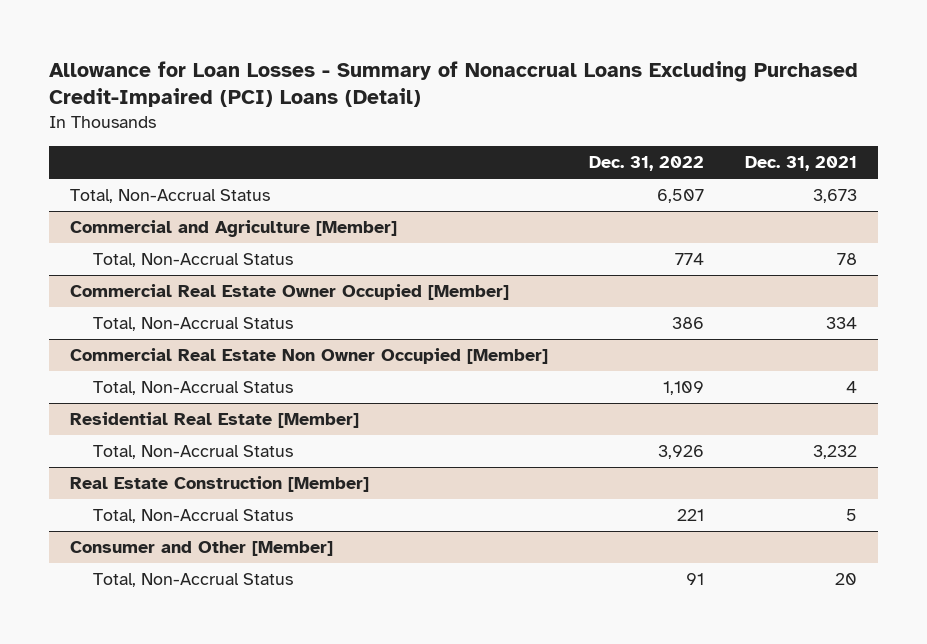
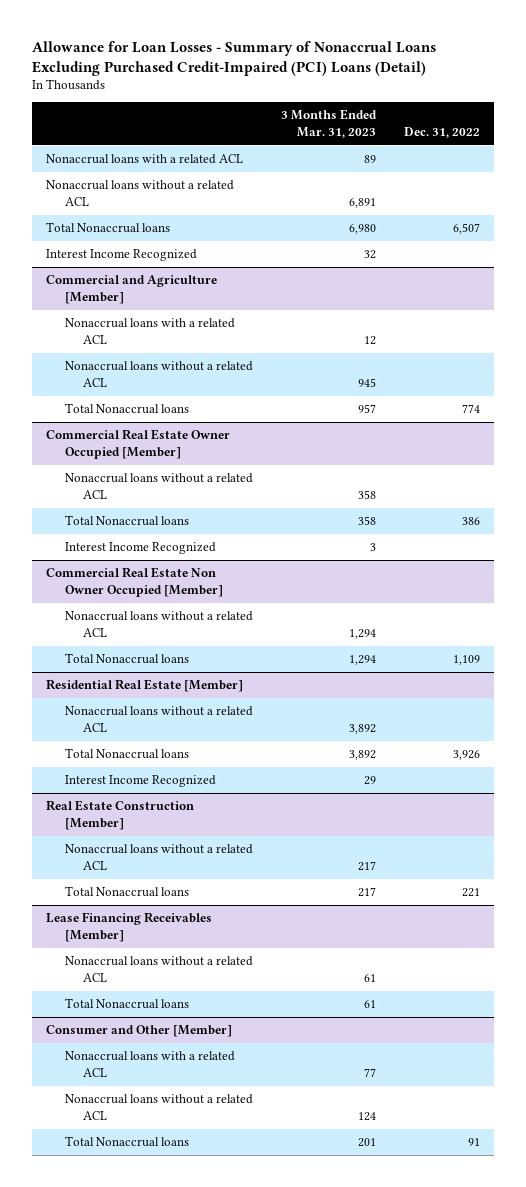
- | Dec. 31, 2022 | Dec. 31, 2021
+ | 3 Months Ended Mar. 31, 2023 | Dec. 31, 2022
- Total, Non-Accrual Status | 6,507 | 3,673
+ Nonaccrual loans with a related ACL | 89 |
+ Nonaccrual loans without a related ACL | 6,891 |
+ Total Nonaccrual loans | 6,980 | 6,507
+ Interest Income Recognized | 32 |
@ Commercial and Agriculture [Member]
- Total, Non-Accrual Status | 774 | 78
+ Nonaccrual loans with a related ACL | 12 |
+ Nonaccrual loans without a related ACL | 945 |
+ Total Nonaccrual loans | 957 | 774
@ Commercial Real Estate Owner Occupied [Member]
- Total, Non-Accrual Status | 386 | 334
+ Nonaccrual loans without a related ACL | 358 |
+ Total Nonaccrual loans | 358 | 386
+ Interest Income Recognized | 3 |
@ Commercial Real Estate Non Owner Occupied [Member]
- Total, Non-Accrual Status | 1,109 | 4
+ Nonaccrual loans without a related ACL | 1,294 |
+ Total Nonaccrual loans | 1,294 | 1,109
@ Residential Real Estate [Member]
- Total, Non-Accrual Status | 3,926 | 3,232
+ Nonaccrual loans without a related ACL | 3,892 |
+ Total Nonaccrual loans | 3,892 | 3,926
+ Interest Income Recognized | 29 |
@ Real Estate Construction [Member]
- Total, Non-Accrual Status | 221 | 5
+ Nonaccrual loans without a related ACL | 217 |
+ Total Nonaccrual loans | 217 | 221
+ Lease Financing Receivables [Member]
+ Nonaccrual loans without a related ACL | 61 |
+ Total Nonaccrual loans | 61 |
@ Consumer and Other [Member]
- Total, Non-Accrual Status | 91 | 20
+ Nonaccrual loans with a related ACL | 77 |
+ Nonaccrual loans without a related ACL | 124 |
+ Total Nonaccrual loans | 201 | 91

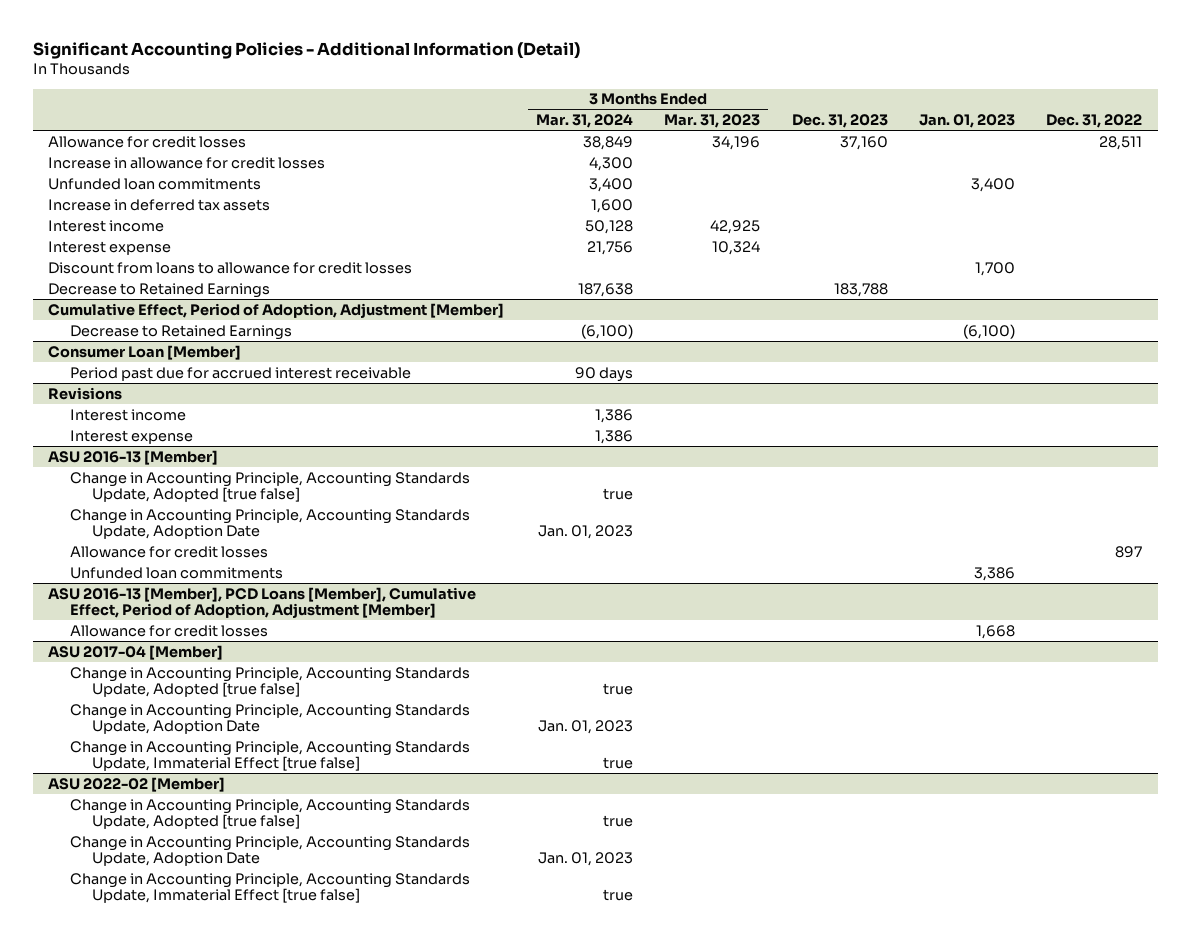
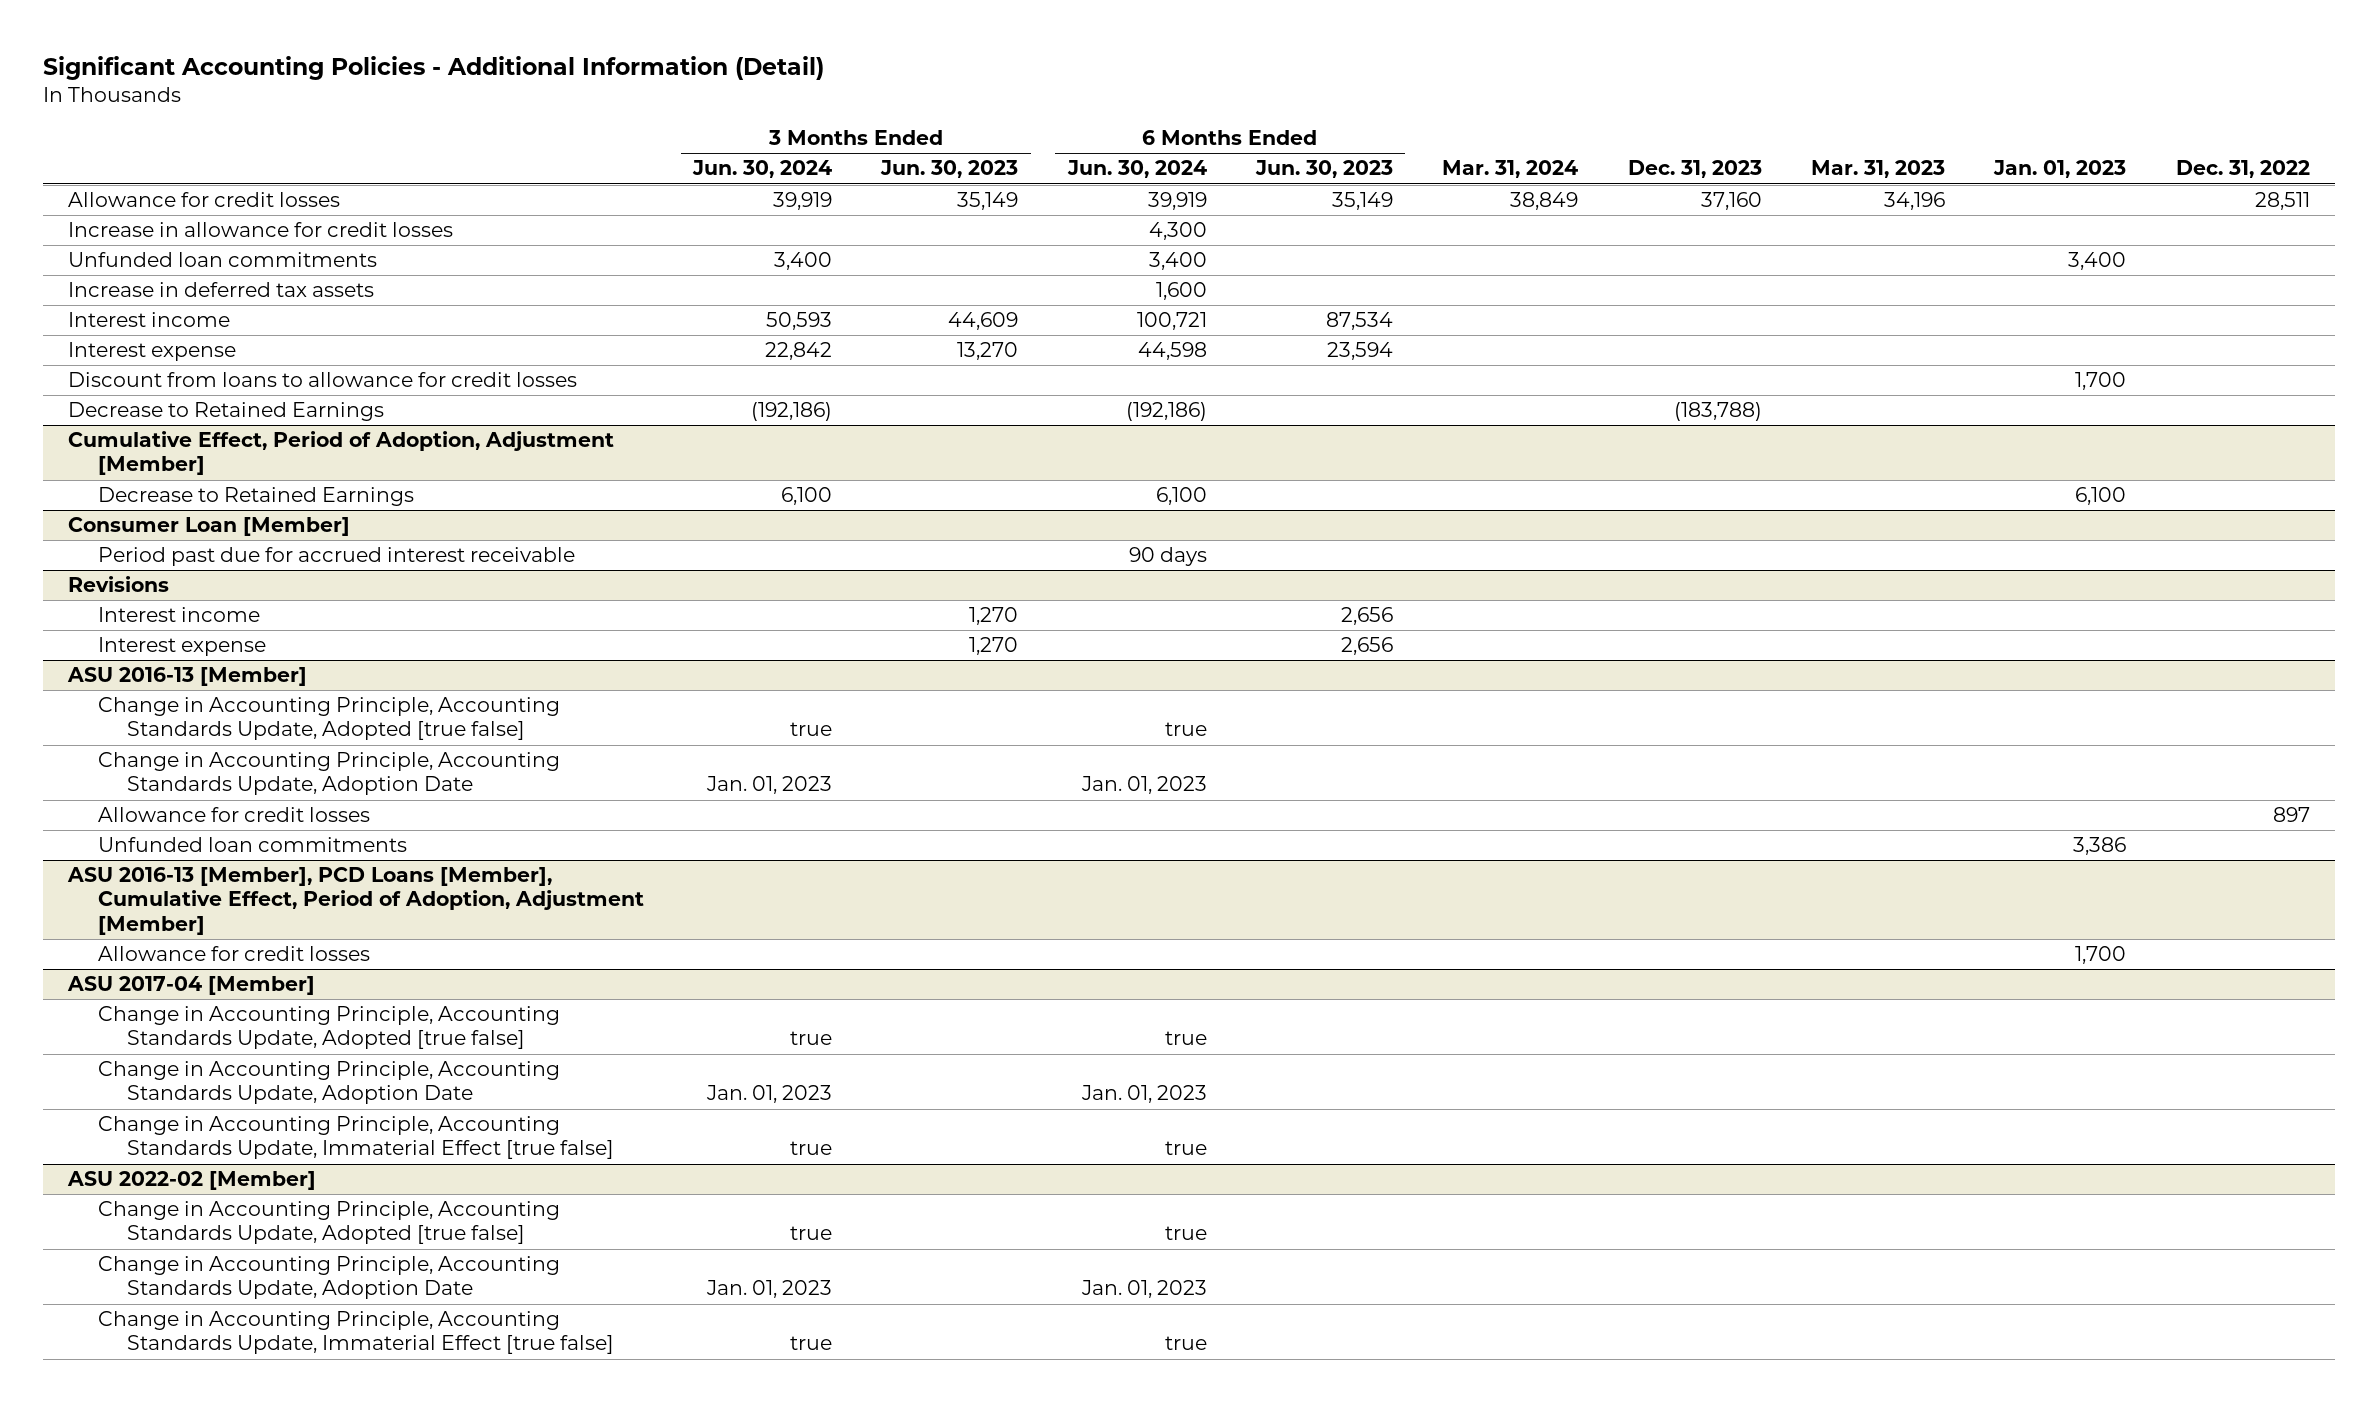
- | 3 Months Ended Mar. 31, 2024 | 3 Months Ended Mar. 31, 2023 | Dec. 31, 2023 | Jan. 01, 2023 | Dec. 31, 2022
+ | 3 Months Ended Jun. 30, 2024 | 3 Months Ended Jun. 30, 2023 | 6 Months Ended Jun. 30, 2024 | 6 Months Ended Jun. 30, 2023 | Mar. 31, 2024 | Dec. 31, 2023 | Mar. 31, 2023 | Jan. 01, 2023 | Dec. 31, 2022
- Decrease to Retained Earnings | 187,638 | | 183,788 | |
+ Decrease to Retained Earnings | (192,186) | | (192,186) | | | (183,788) | | |
@ Cumulative Effect, Period of Adoption, Adjustment [Member]
- Decrease to Retained Earnings | (6,100) | | | (6,100) |
+ Decrease to Retained Earnings | 6,100 | | 6,100 | | | | | 6,100 |
@ ASU 2016-13 [Member], PCD Loans [Member], Cumulative Effect, Period of Adoption, Adjustment [Member]
- Allowance for credit losses | | | | 1,668 |
+ Allowance for credit losses | | | | | | | | 1,700 |

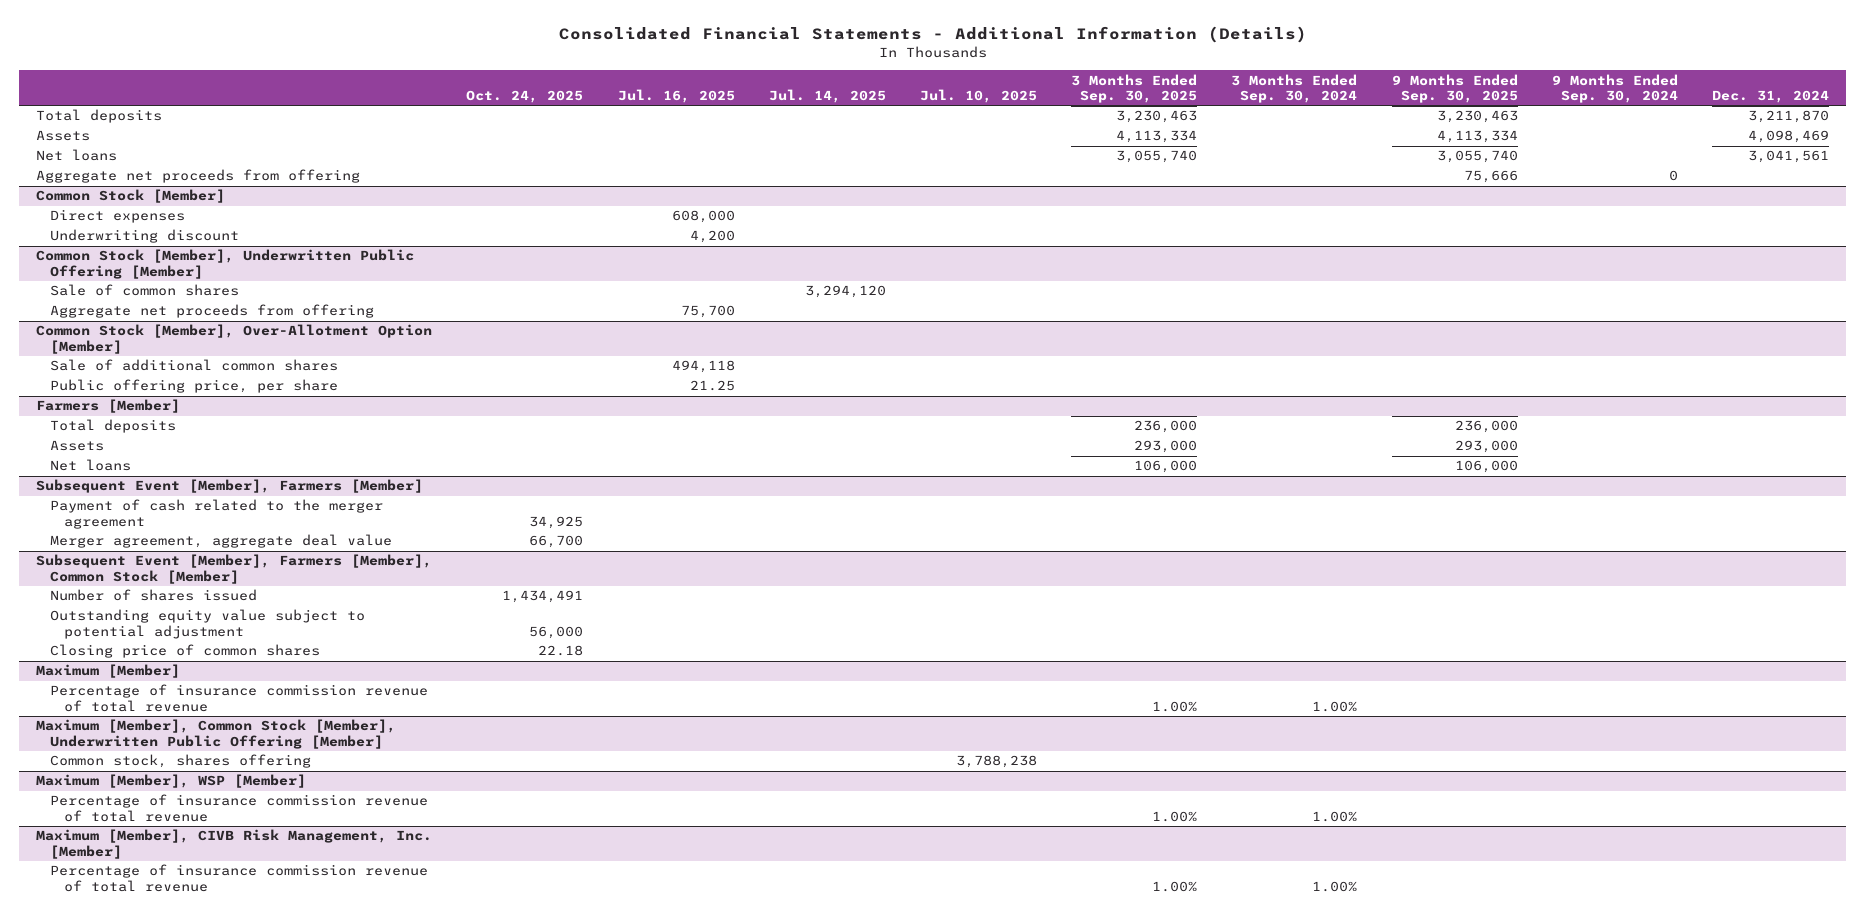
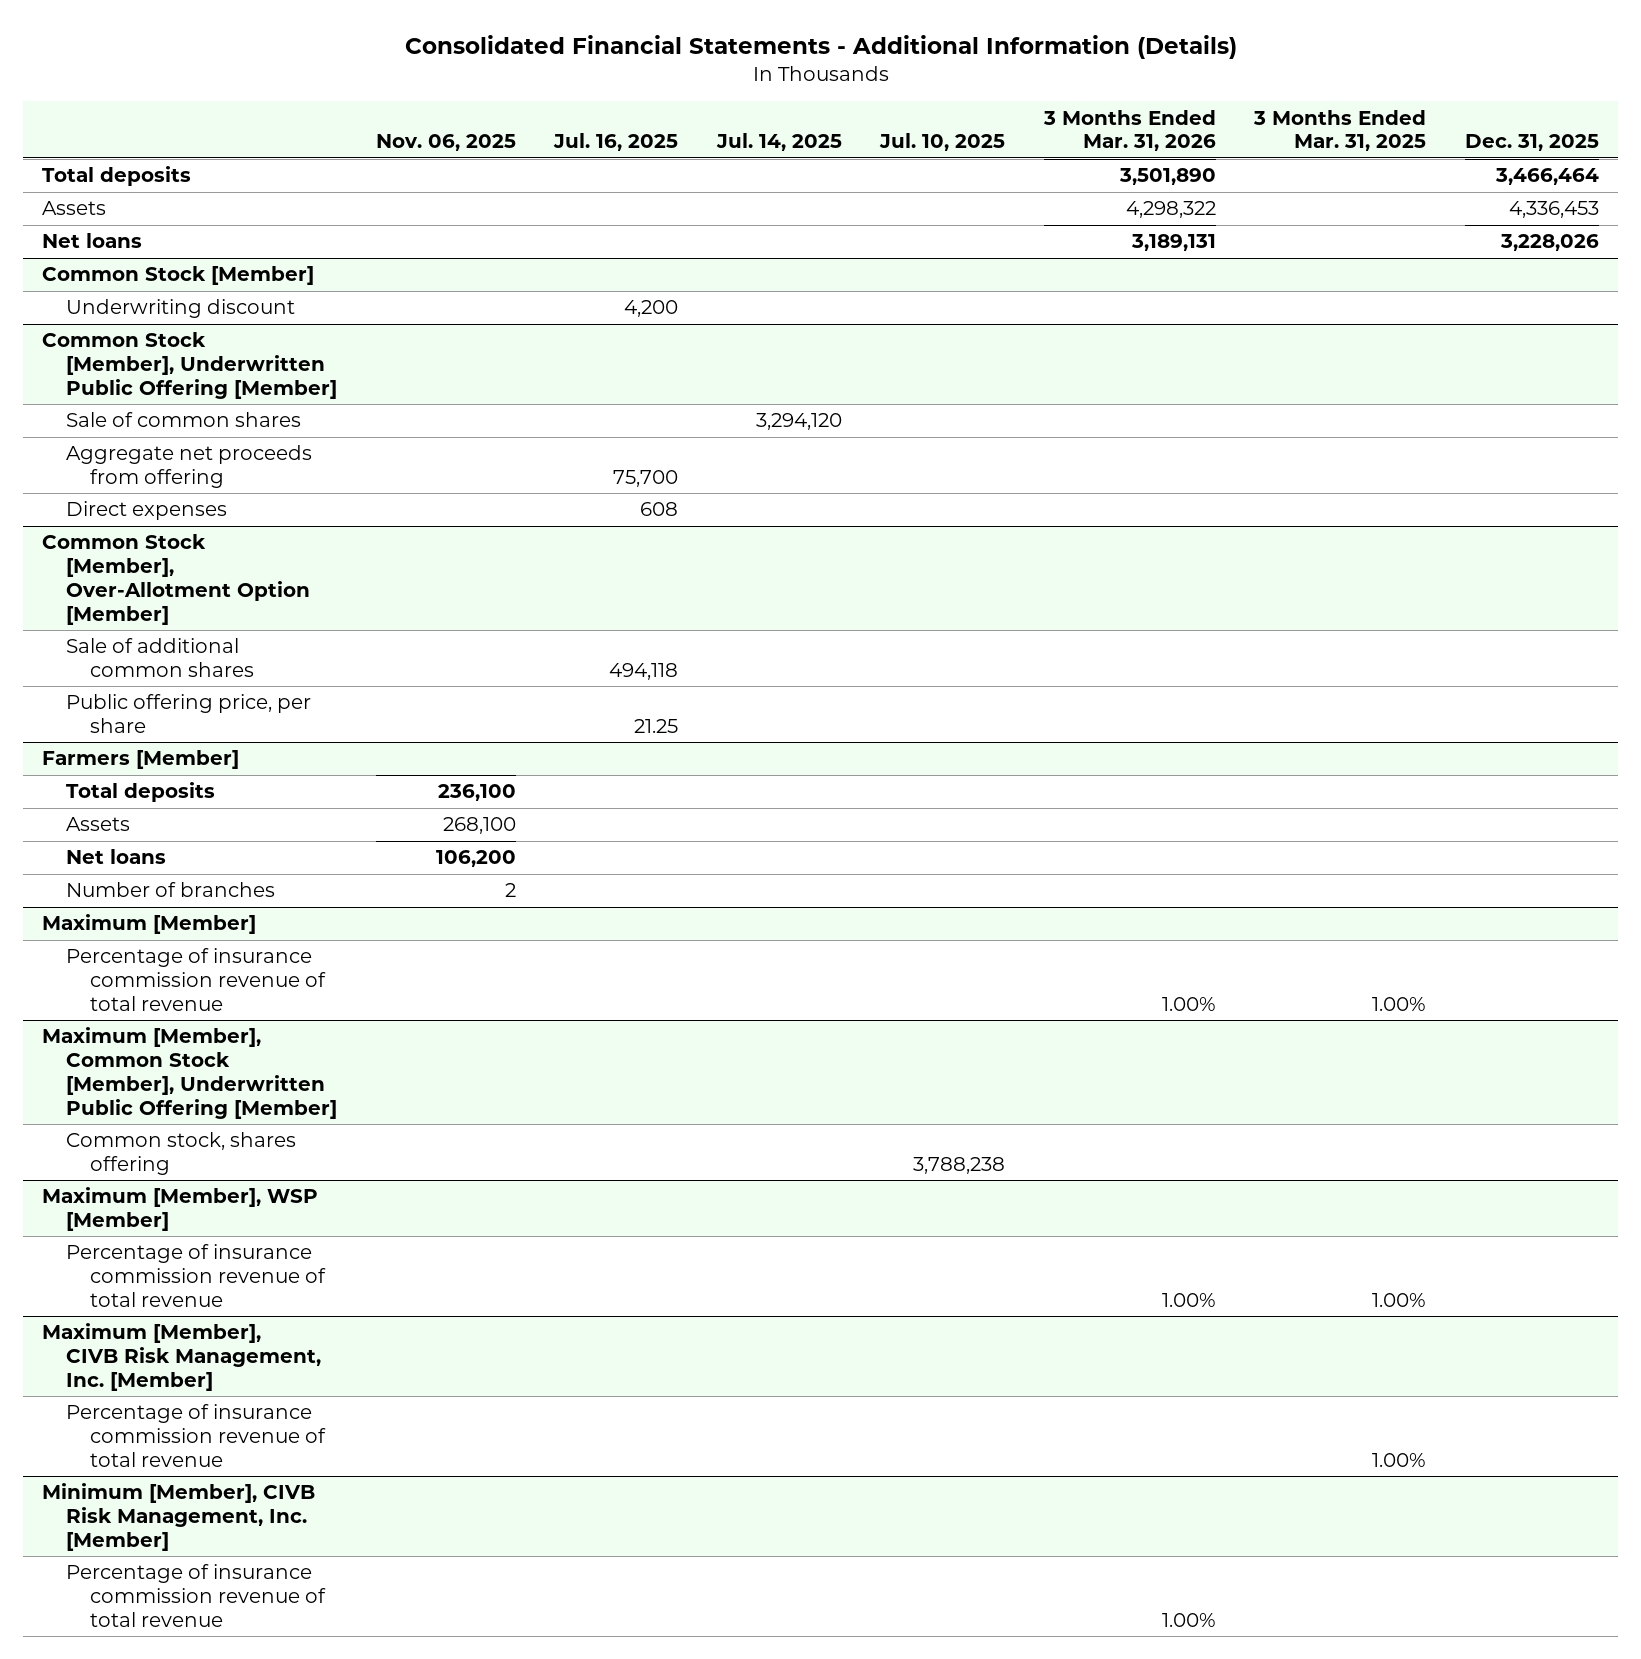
- | Oct. 24, 2025 | Jul. 16, 2025 | Jul. 14, 2025 | Jul. 10, 2025 | 3 Months Ended Sep. 30, 2025 | 3 Months Ended Sep. 30, 2024 | 9 Months Ended Sep. 30, 2025 | 9 Months Ended Sep. 30, 2024 | Dec. 31, 2024
+ | Nov. 06, 2025 | Jul. 16, 2025 | Jul. 14, 2025 | Jul. 10, 2025 | 3 Months Ended Mar. 31, 2026 | 3 Months Ended Mar. 31, 2025 | Dec. 31, 2025
- Aggregate net proceeds from offering | | | | | | | 75,666 | 0 |
@ Common Stock [Member]
- Direct expenses | | 608,000 | | | | | | |
@ Common Stock [Member], Underwritten Public Offering [Member]
+ Direct expenses | | 608 | | | | |
- Subsequent Event [Member], Farmers [Member]
- Payment of cash related to the merger agreement | 34,925 | | | | | | | |
- Merger agreement, aggregate deal value | 66,700 | | | | | | | |
- Subsequent Event [Member], Farmers [Member], Common Stock [Member]
- Number of shares issued | 1,434,491 | | | | | | | |
- Outstanding equity value subject to potential adjustment | 56,000 | | | | | | | |
- Closing price of common shares | 22.18 | | | | | | | |
@ Farmers [Member]
+ Number of branches | 2 | | | | | |
+ Minimum [Member], CIVB Risk Management, Inc. [Member]
+ Percentage of insurance commission revenue of total revenue | | | | | 1.00% | |

